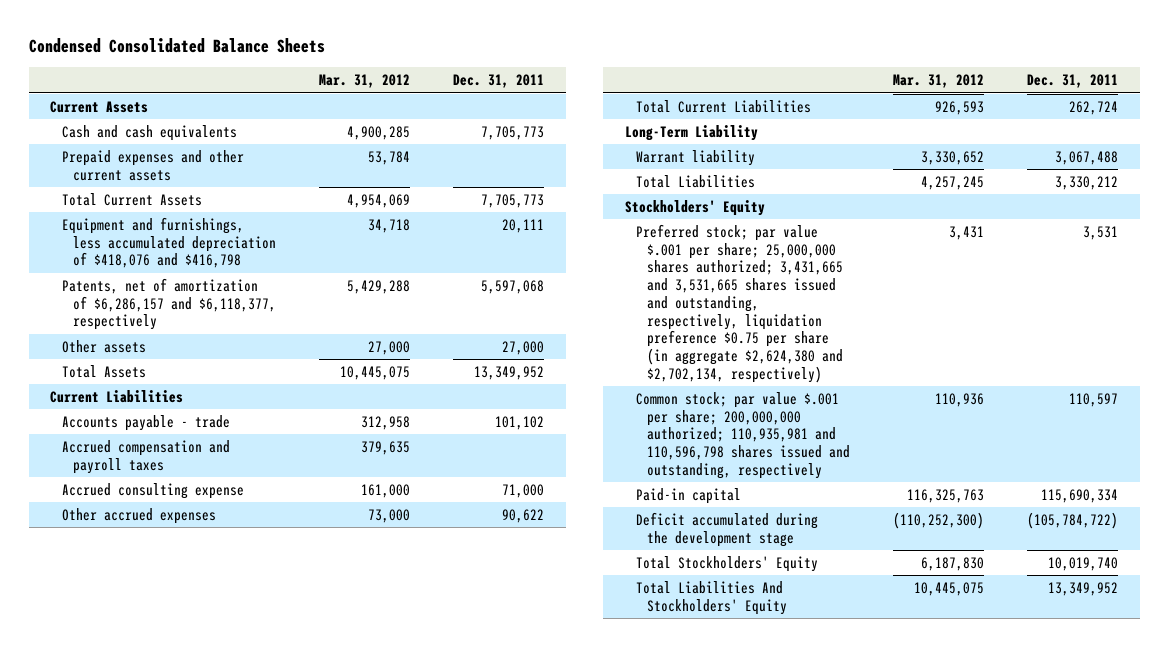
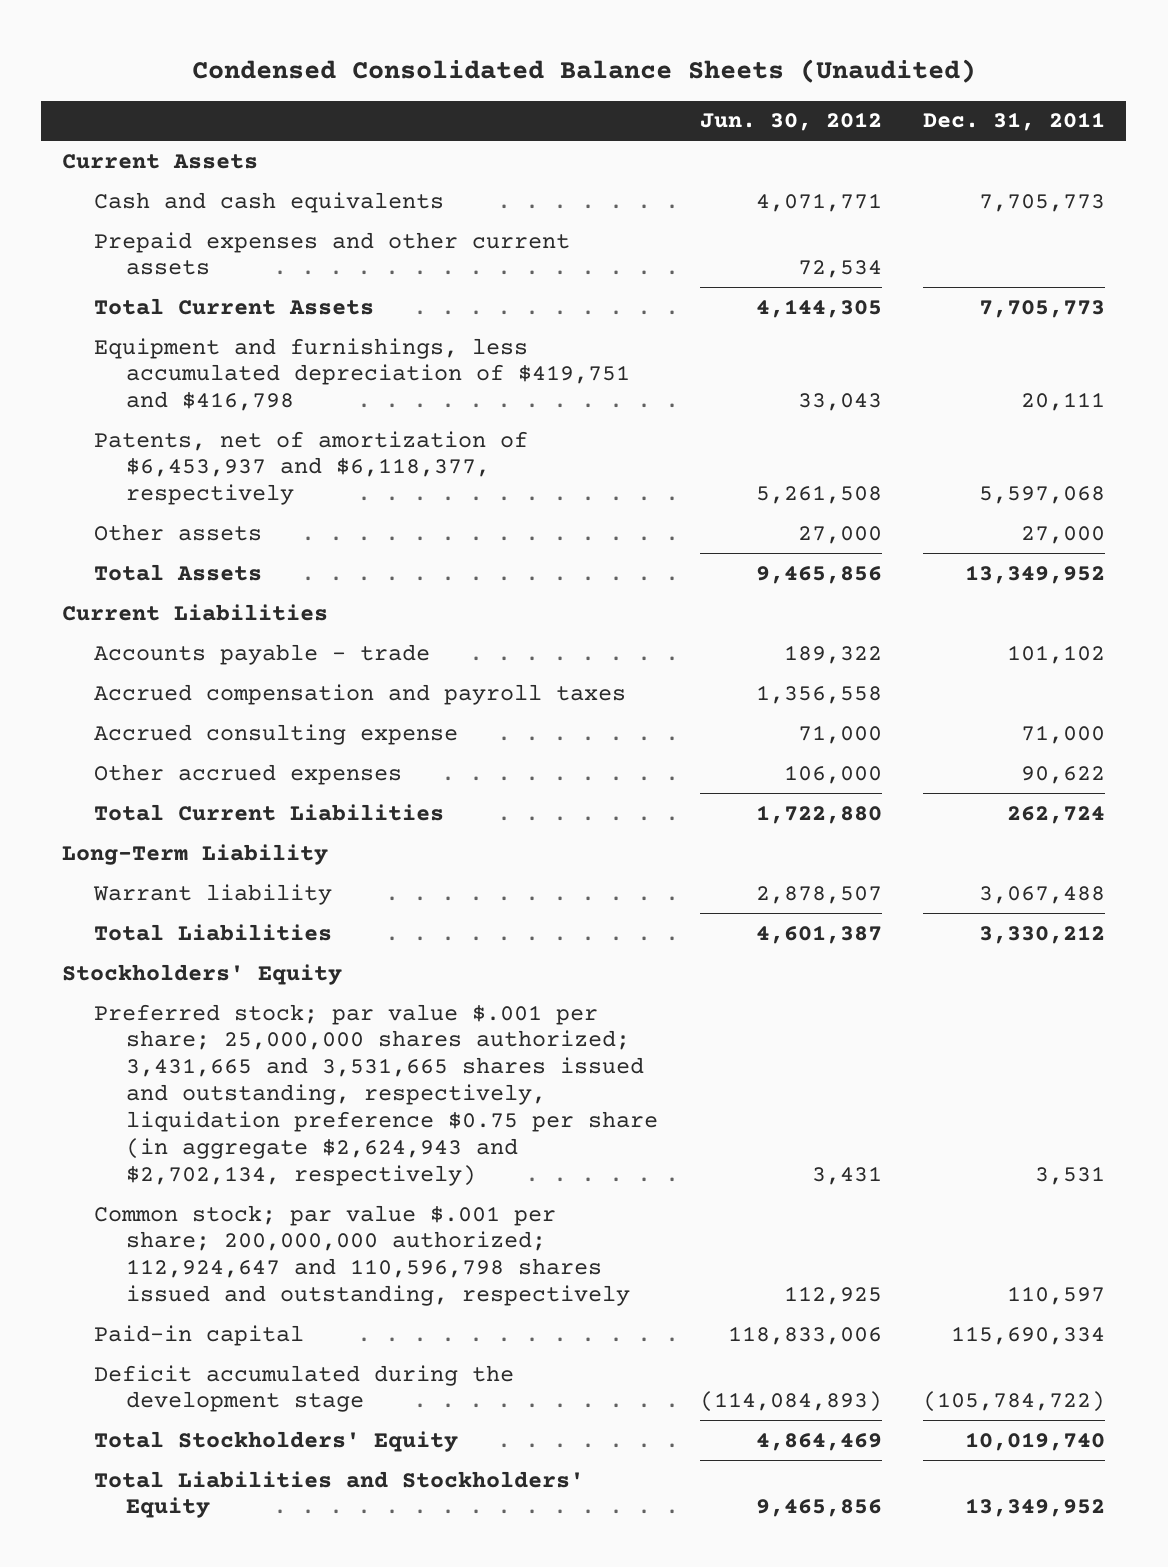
- Condensed Consolidated Balance Sheets
+ Condensed Consolidated Balance Sheets (Unaudited)
- | Mar. 31, 2012 | Dec. 31, 2011
+ | Jun. 30, 2012 | Dec. 31, 2011
- Equipment and furnishings, less accumulated depreciation of $418,076 and $416,798 | 34,718 | 20,111
- Patents, net of amortization of $6,286,157 and $6,118,377, respectively | 5,429,288 | 5,597,068
+ Equipment and furnishings, less accumulated depreciation of $419,751 and $416,798 | 33,043 | 20,111
+ Patents, net of amortization of $6,453,937 and $6,118,377, respectively | 5,261,508 | 5,597,068
- Preferred stock; par value $.001 per share; 25,000,000 shares authorized; 3,431,665 and 3,531,665 shares issued and outstanding, respectively, liquidation preference $0.75 per share (in aggregate $2,624,380 and $2,702,134, respectively) | 3,431 | 3,531
- Common stock; par value $.001 per share; 200,000,000 authorized; 110,935,981 and 110,596,798 shares issued and outstanding, respectively | 110,936 | 110,597
+ Preferred stock; par value $.001 per share; 25,000,000 shares authorized; 3,431,665 and 3,531,665 shares issued and outstanding, respectively, liquidation preference $0.75 per share (in aggregate $2,624,943 and $2,702,134, respectively) | 3,431 | 3,531
+ Common stock; par value $.001 per share; 200,000,000 authorized; 112,924,647 and 110,596,798 shares issued and outstanding, respectively | 112,925 | 110,597
- Total Liabilities And Stockholders' Equity | 10,445,075 | 13,349,952
+ Total Liabilities and Stockholders' Equity | 9,465,856 | 13,349,952

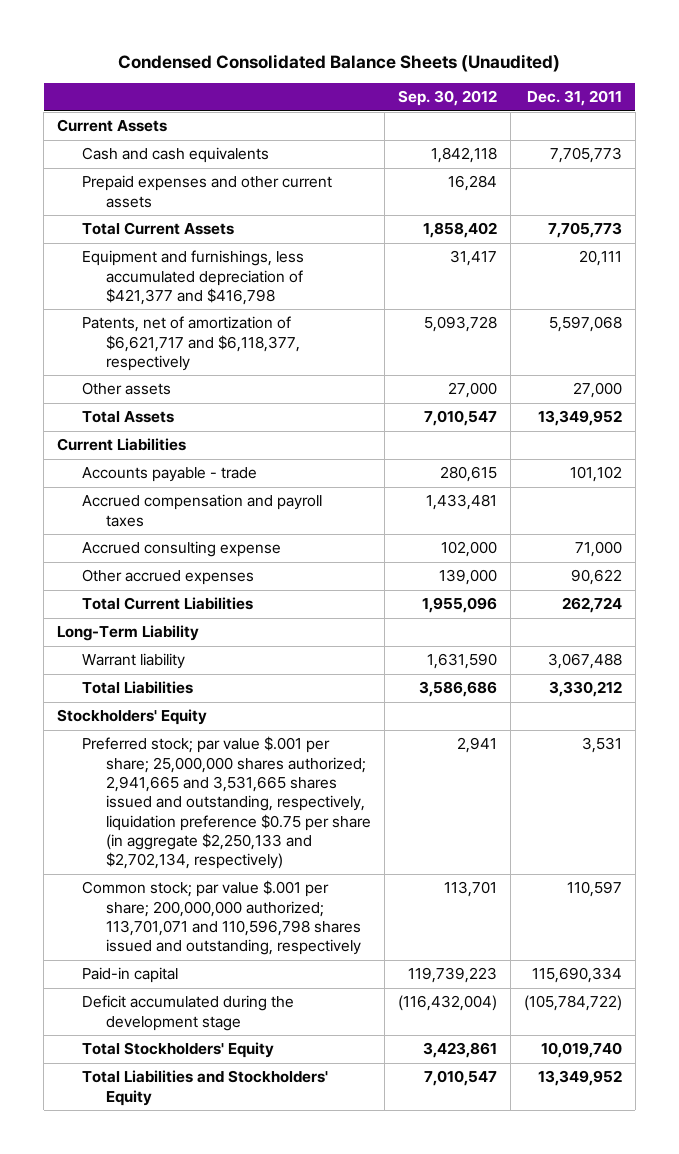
- | Jun. 30, 2012 | Dec. 31, 2011
+ | Sep. 30, 2012 | Dec. 31, 2011
- Equipment and furnishings, less accumulated depreciation of $419,751 and $416,798 | 33,043 | 20,111
- Patents, net of amortization of $6,453,937 and $6,118,377, respectively | 5,261,508 | 5,597,068
+ Equipment and furnishings, less accumulated depreciation of $421,377 and $416,798 | 31,417 | 20,111
+ Patents, net of amortization of $6,621,717 and $6,118,377, respectively | 5,093,728 | 5,597,068
- Preferred stock; par value $.001 per share; 25,000,000 shares authorized; 3,431,665 and 3,531,665 shares issued and outstanding, respectively, liquidation preference $0.75 per share (in aggregate $2,624,943 and $2,702,134, respectively) | 3,431 | 3,531
- Common stock; par value $.001 per share; 200,000,000 authorized; 112,924,647 and 110,596,798 shares issued and outstanding, respectively | 112,925 | 110,597
+ Preferred stock; par value $.001 per share; 25,000,000 shares authorized; 2,941,665 and 3,531,665 shares issued and outstanding, respectively, liquidation preference $0.75 per share (in aggregate $2,250,133 and $2,702,134, respectively) | 2,941 | 3,531
+ Common stock; par value $.001 per share; 200,000,000 authorized; 113,701,071 and 110,596,798 shares issued and outstanding, respectively | 113,701 | 110,597

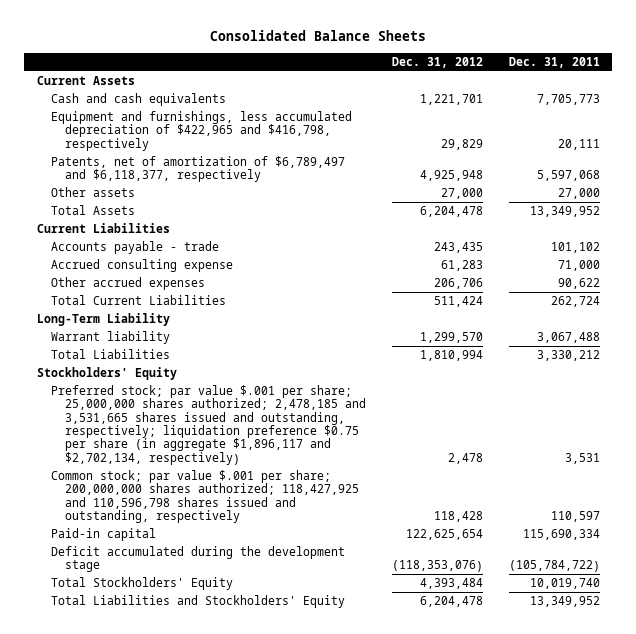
- Condensed Consolidated Balance Sheets (Unaudited)
+ Consolidated Balance Sheets
- | Sep. 30, 2012 | Dec. 31, 2011
+ | Dec. 31, 2012 | Dec. 31, 2011
- Prepaid expenses and other current assets | 16,284 |
- Total Current Assets | 1,858,402 | 7,705,773
- Equipment and furnishings, less accumulated depreciation of $421,377 and $416,798 | 31,417 | 20,111
- Patents, net of amortization of $6,621,717 and $6,118,377, respectively | 5,093,728 | 5,597,068
+ Equipment and furnishings, less accumulated depreciation of $422,965 and $416,798, respectively | 29,829 | 20,111
+ Patents, net of amortization of $6,789,497 and $6,118,377, respectively | 4,925,948 | 5,597,068
- Accrued compensation and payroll taxes | 1,433,481 |
- Preferred stock; par value $.001 per share; 25,000,000 shares authorized; 2,941,665 and 3,531,665 shares issued and outstanding, respectively, liquidation preference $0.75 per share (in aggregate $2,250,133 and $2,702,134, respectively) | 2,941 | 3,531
- Common stock; par value $.001 per share; 200,000,000 authorized; 113,701,071 and 110,596,798 shares issued and outstanding, respectively | 113,701 | 110,597
+ Preferred stock; par value $.001 per share; 25,000,000 shares authorized; 2,478,185 and 3,531,665 shares issued and outstanding, respectively; liquidation preference $0.75 per share (in aggregate $1,896,117 and $2,702,134, respectively) | 2,478 | 3,531
+ Common stock; par value $.001 per share; 200,000,000 shares authorized; 118,427,925 and 110,596,798 shares issued and outstanding, respectively | 118,428 | 110,597

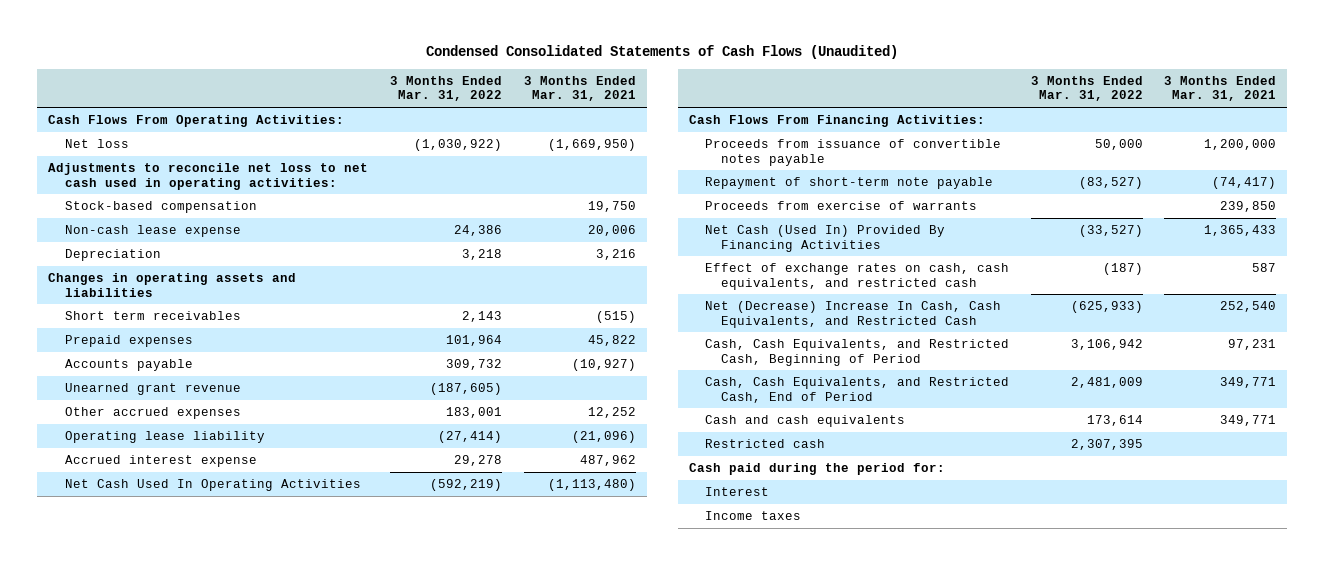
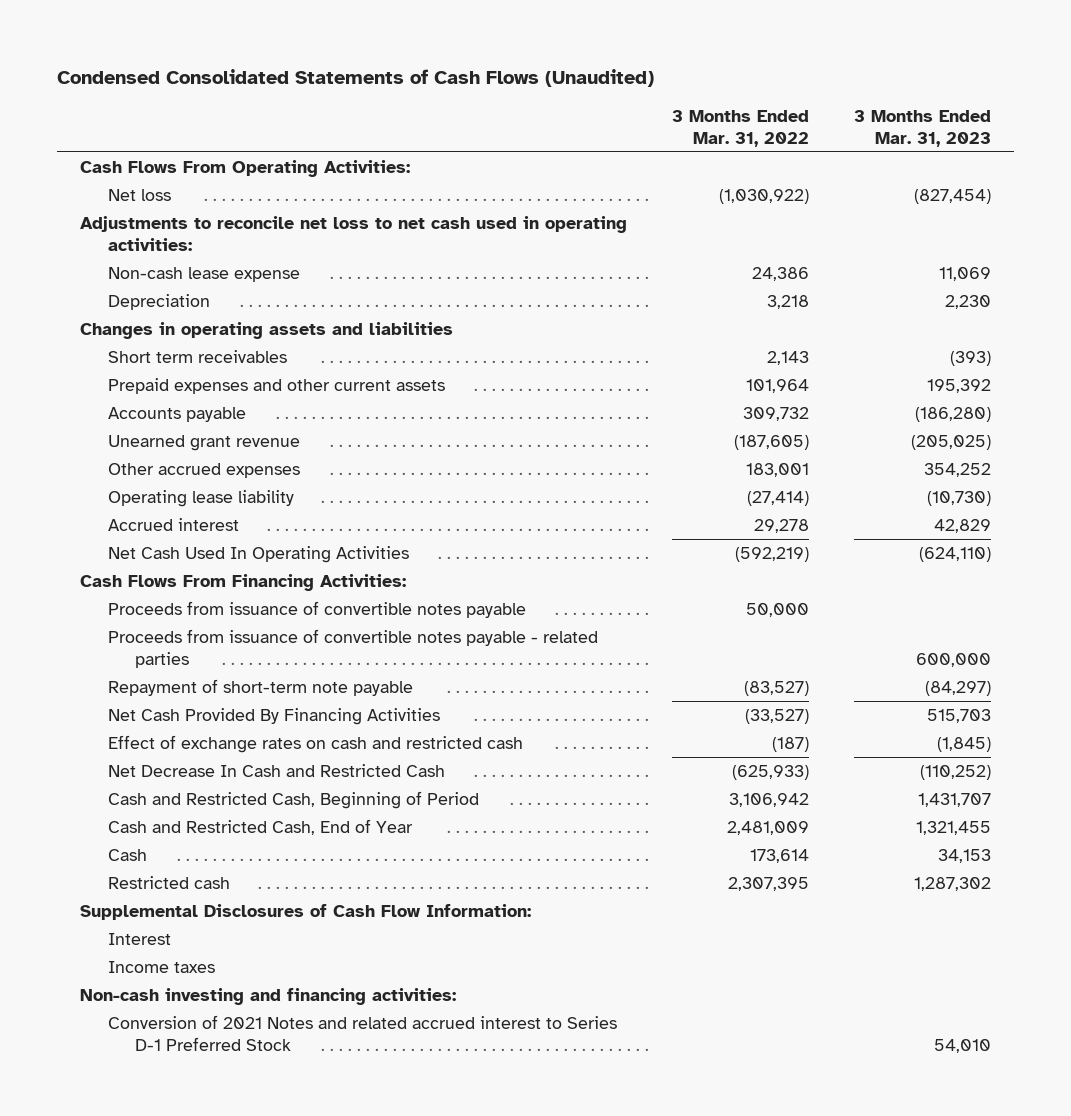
- | 3 Months Ended Mar. 31, 2022 | 3 Months Ended Mar. 31, 2021
+ | 3 Months Ended Mar. 31, 2022 | 3 Months Ended Mar. 31, 2023
- Stock-based compensation | | 19,750
- Prepaid expenses | 101,964 | 45,822
+ Prepaid expenses and other current assets | 101,964 | 195,392
- Accrued interest expense | 29,278 | 487,962
+ Accrued interest | 29,278 | 42,829
+ Proceeds from issuance of convertible notes payable - related parties | | 600,000
- Proceeds from exercise of warrants | | 239,850
- Net Cash (Used In) Provided By Financing Activities | (33,527) | 1,365,433
- Effect of exchange rates on cash, cash equivalents, and restricted cash | (187) | 587
- Net (Decrease) Increase In Cash, Cash Equivalents, and Restricted Cash | (625,933) | 252,540
- Cash, Cash Equivalents, and Restricted Cash, Beginning of Period | 3,106,942 | 97,231
- Cash, Cash Equivalents, and Restricted Cash, End of Period | 2,481,009 | 349,771
- Cash and cash equivalents | 173,614 | 349,771
+ Net Cash Provided By Financing Activities | (33,527) | 515,703
+ Effect of exchange rates on cash and restricted cash | (187) | (1,845)
+ Net Decrease In Cash and Restricted Cash | (625,933) | (110,252)
+ Cash and Restricted Cash, Beginning of Period | 3,106,942 | 1,431,707
+ Cash and Restricted Cash, End of Year | 2,481,009 | 1,321,455
+ Cash | 173,614 | 34,153
- Cash paid during the period for:
+ Supplemental Disclosures of Cash Flow Information:
+ Non-cash investing and financing activities:
+ Conversion of 2021 Notes and related accrued interest to Series D-1 Preferred Stock | | 54,010

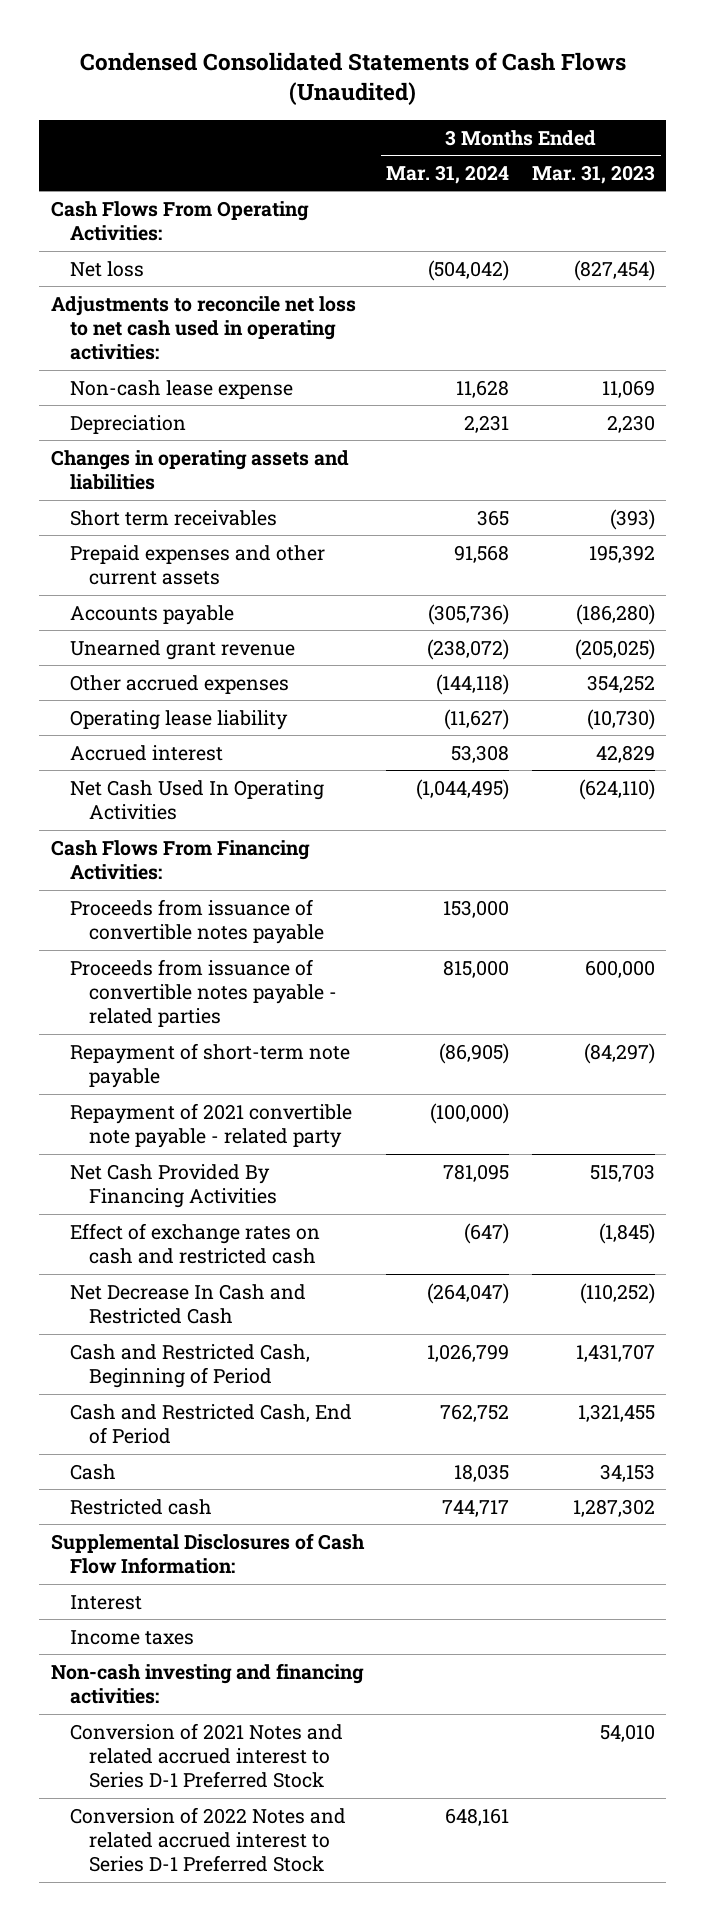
- | 3 Months Ended Mar. 31, 2022 | 3 Months Ended Mar. 31, 2023
+ | 3 Months Ended Mar. 31, 2024 | 3 Months Ended Mar. 31, 2023
+ Repayment of 2021 convertible note payable - related party | (100,000) |
- Cash and Restricted Cash, End of Year | 2,481,009 | 1,321,455
+ Cash and Restricted Cash, End of Period | 762,752 | 1,321,455
+ Conversion of 2022 Notes and related accrued interest to Series D-1 Preferred Stock | 648,161 |

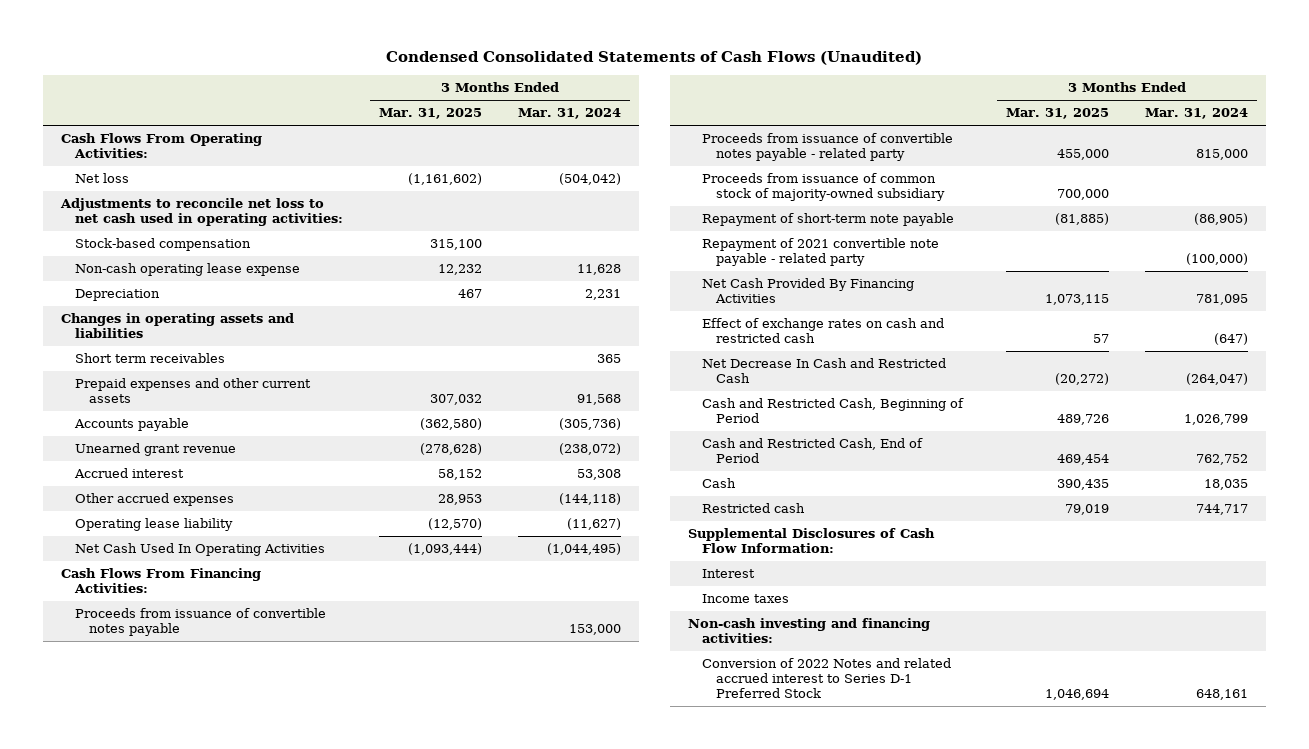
- | 3 Months Ended Mar. 31, 2024 | 3 Months Ended Mar. 31, 2023
+ | 3 Months Ended Mar. 31, 2025 | 3 Months Ended Mar. 31, 2024
- Non-cash lease expense | 11,628 | 11,069
+ Stock-based compensation | 315,100 |
+ Non-cash operating lease expense | 12,232 | 11,628
moved up: Accrued interest | 58,152 | 53,308
- Proceeds from issuance of convertible notes payable - related parties | 815,000 | 600,000
+ Proceeds from issuance of convertible notes payable - related party | 455,000 | 815,000
+ Proceeds from issuance of common stock of majority-owned subsidiary | 700,000 |
- Conversion of 2021 Notes and related accrued interest to Series D-1 Preferred Stock | | 54,010

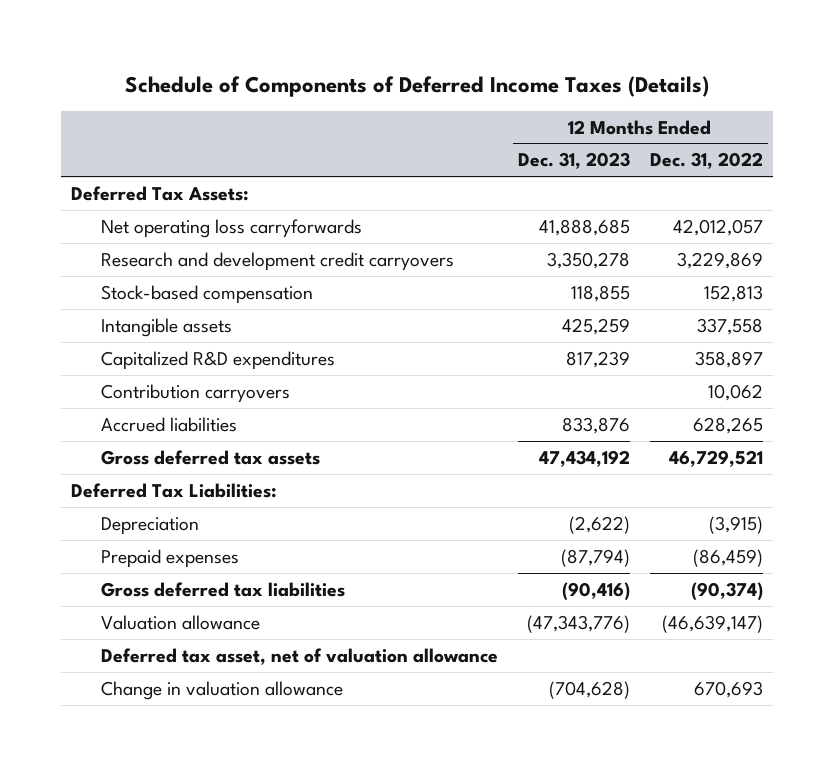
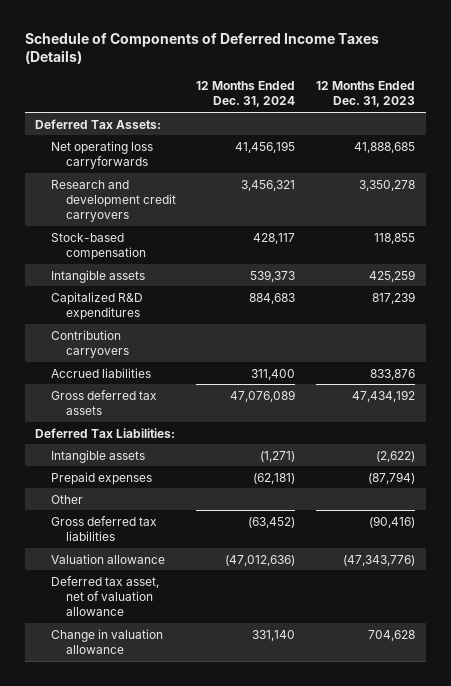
- | 12 Months Ended Dec. 31, 2023 | 12 Months Ended Dec. 31, 2022
+ | 12 Months Ended Dec. 31, 2024 | 12 Months Ended Dec. 31, 2023
- Depreciation | (2,622) | (3,915)
+ Intangible assets | (1,271) | (2,622)
+ Other
- Change in valuation allowance | (704,628) | 670,693
+ Change in valuation allowance | 331,140 | 704,628

